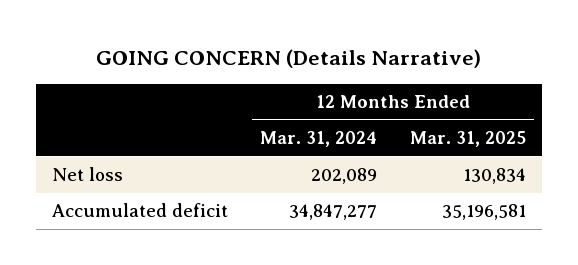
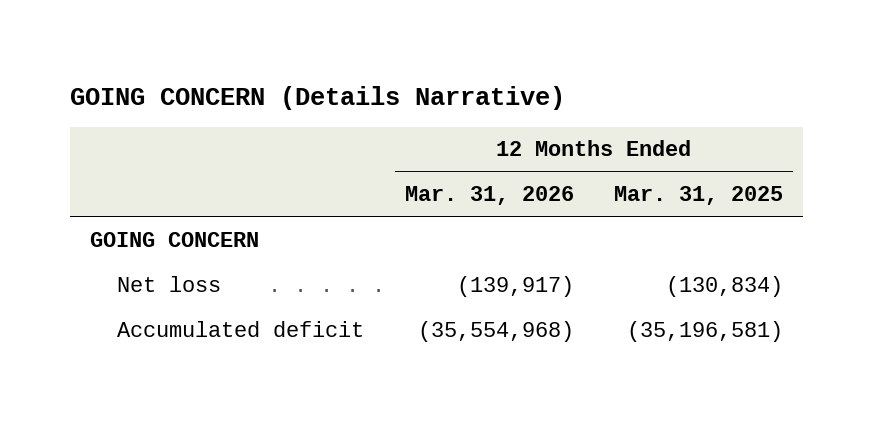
- | 12 Months Ended Mar. 31, 2024 | 12 Months Ended Mar. 31, 2025
+ | 12 Months Ended Mar. 31, 2026 | 12 Months Ended Mar. 31, 2025
- Net loss | 202,089 | 130,834
- Accumulated deficit | 34,847,277 | 35,196,581
+ GOING CONCERN
+ Net loss | (139,917) | (130,834)
+ Accumulated deficit | (35,554,968) | (35,196,581)

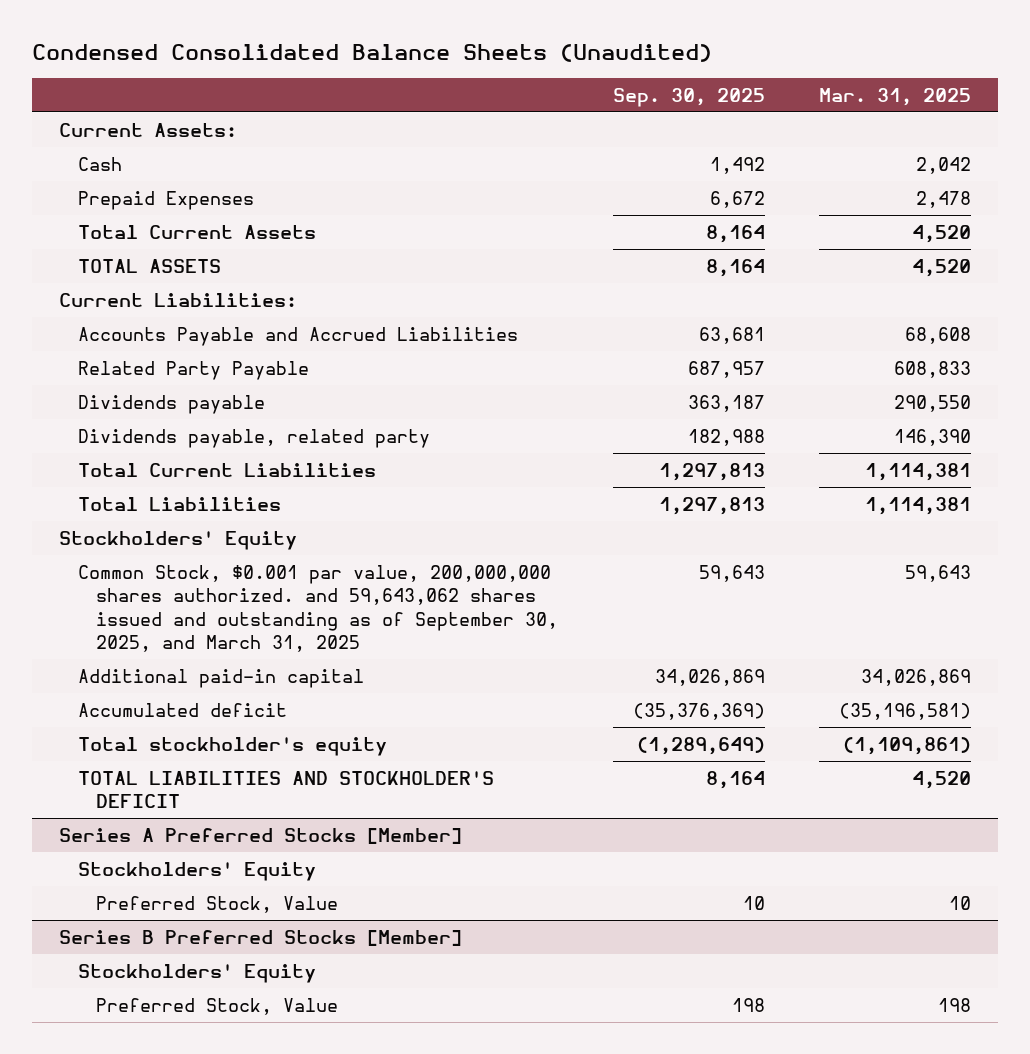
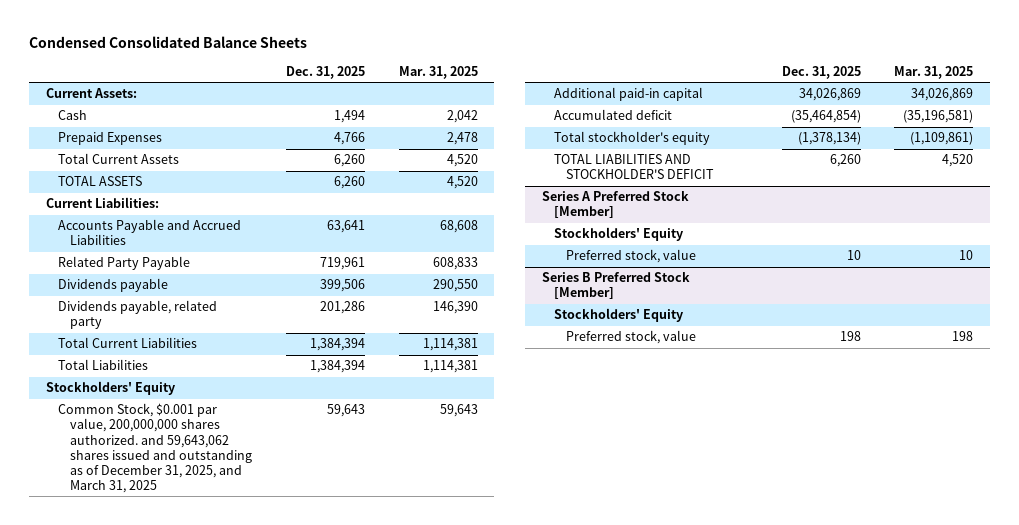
- Condensed Consolidated Balance Sheets (Unaudited)
+ Condensed Consolidated Balance Sheets
- | Sep. 30, 2025 | Mar. 31, 2025
+ | Dec. 31, 2025 | Mar. 31, 2025
- Common Stock, $0.001 par value, 200,000,000 shares authorized. and 59,643,062 shares issued and outstanding as of September 30, 2025, and March 31, 2025 | 59,643 | 59,643
+ Common Stock, $0.001 par value, 200,000,000 shares authorized. and 59,643,062 shares issued and outstanding as of December 31, 2025, and March 31, 2025 | 59,643 | 59,643
- Series A Preferred Stocks [Member]
+ Series A Preferred Stock [Member]
- Preferred Stock, Value | 10 | 10
- Series B Preferred Stocks [Member]
+ Preferred stock, value | 10 | 10
+ Series B Preferred Stock [Member]
- Preferred Stock, Value | 198 | 198
+ Preferred stock, value | 198 | 198

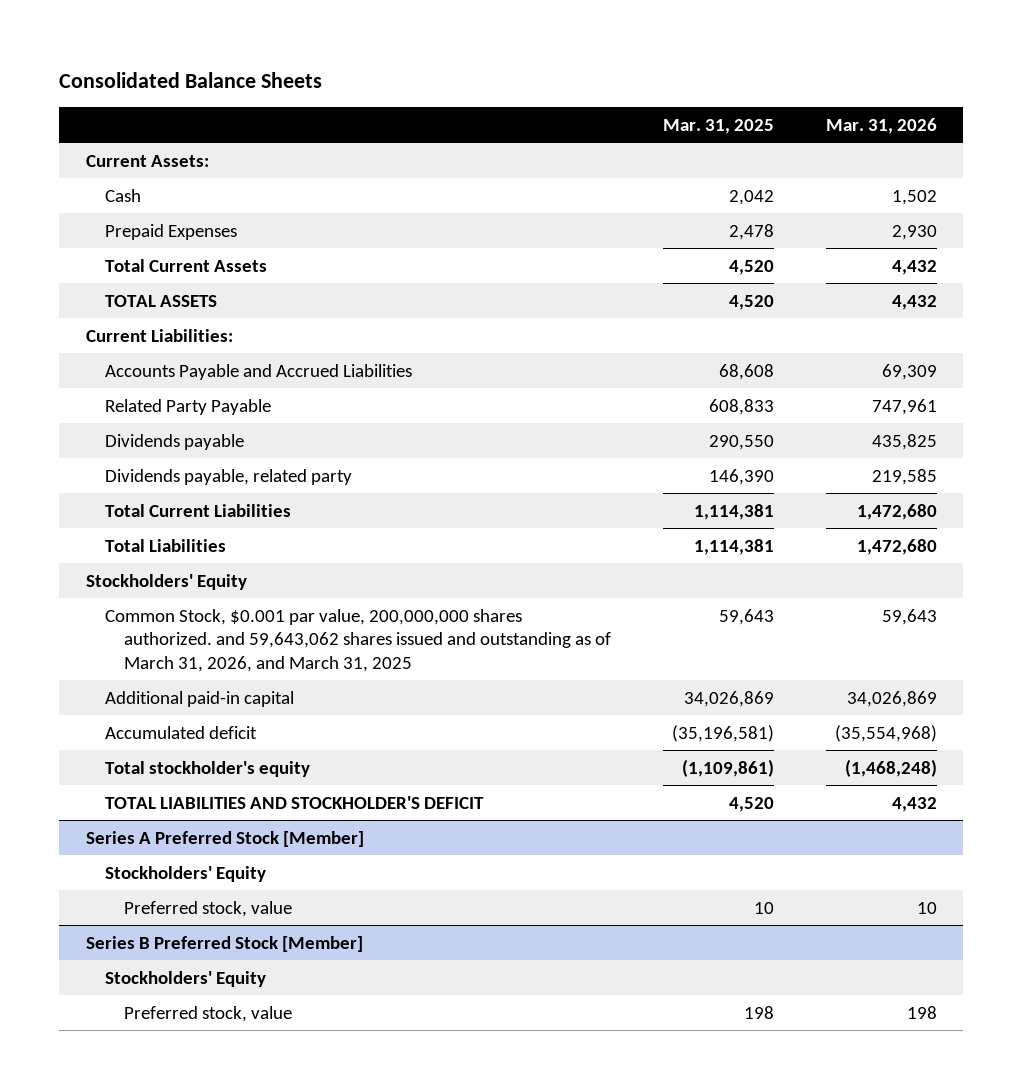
- Condensed Consolidated Balance Sheets
+ Consolidated Balance Sheets
- | Dec. 31, 2025 | Mar. 31, 2025
+ | Mar. 31, 2025 | Mar. 31, 2026
- Common Stock, $0.001 par value, 200,000,000 shares authorized. and 59,643,062 shares issued and outstanding as of December 31, 2025, and March 31, 2025 | 59,643 | 59,643
+ Common Stock, $0.001 par value, 200,000,000 shares authorized. and 59,643,062 shares issued and outstanding as of March 31, 2026, and March 31, 2025 | 59,643 | 59,643

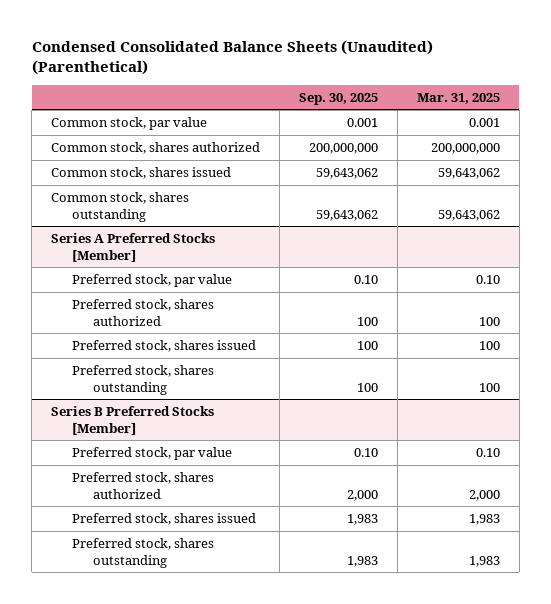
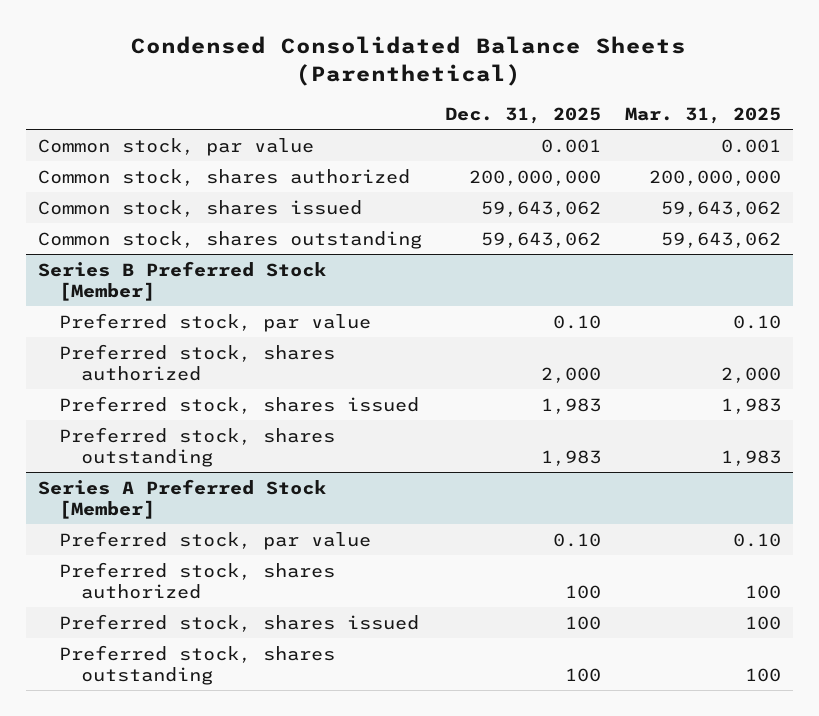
- Condensed Consolidated Balance Sheets (Unaudited) (Parenthetical)
+ Condensed Consolidated Balance Sheets (Parenthetical)
- | Sep. 30, 2025 | Mar. 31, 2025
+ | Dec. 31, 2025 | Mar. 31, 2025
- Series A Preferred Stocks [Member]
- Preferred stock, par value | 0.10 | 0.10
- Preferred stock, shares authorized | 100 | 100
- Preferred stock, shares issued | 100 | 100
- Preferred stock, shares outstanding | 100 | 100
- Series B Preferred Stocks [Member]
+ Series B Preferred Stock [Member]
+ Series A Preferred Stock [Member]
+ Preferred stock, par value | 0.10 | 0.10
+ Preferred stock, shares authorized | 100 | 100
+ Preferred stock, shares issued | 100 | 100
+ Preferred stock, shares outstanding | 100 | 100

